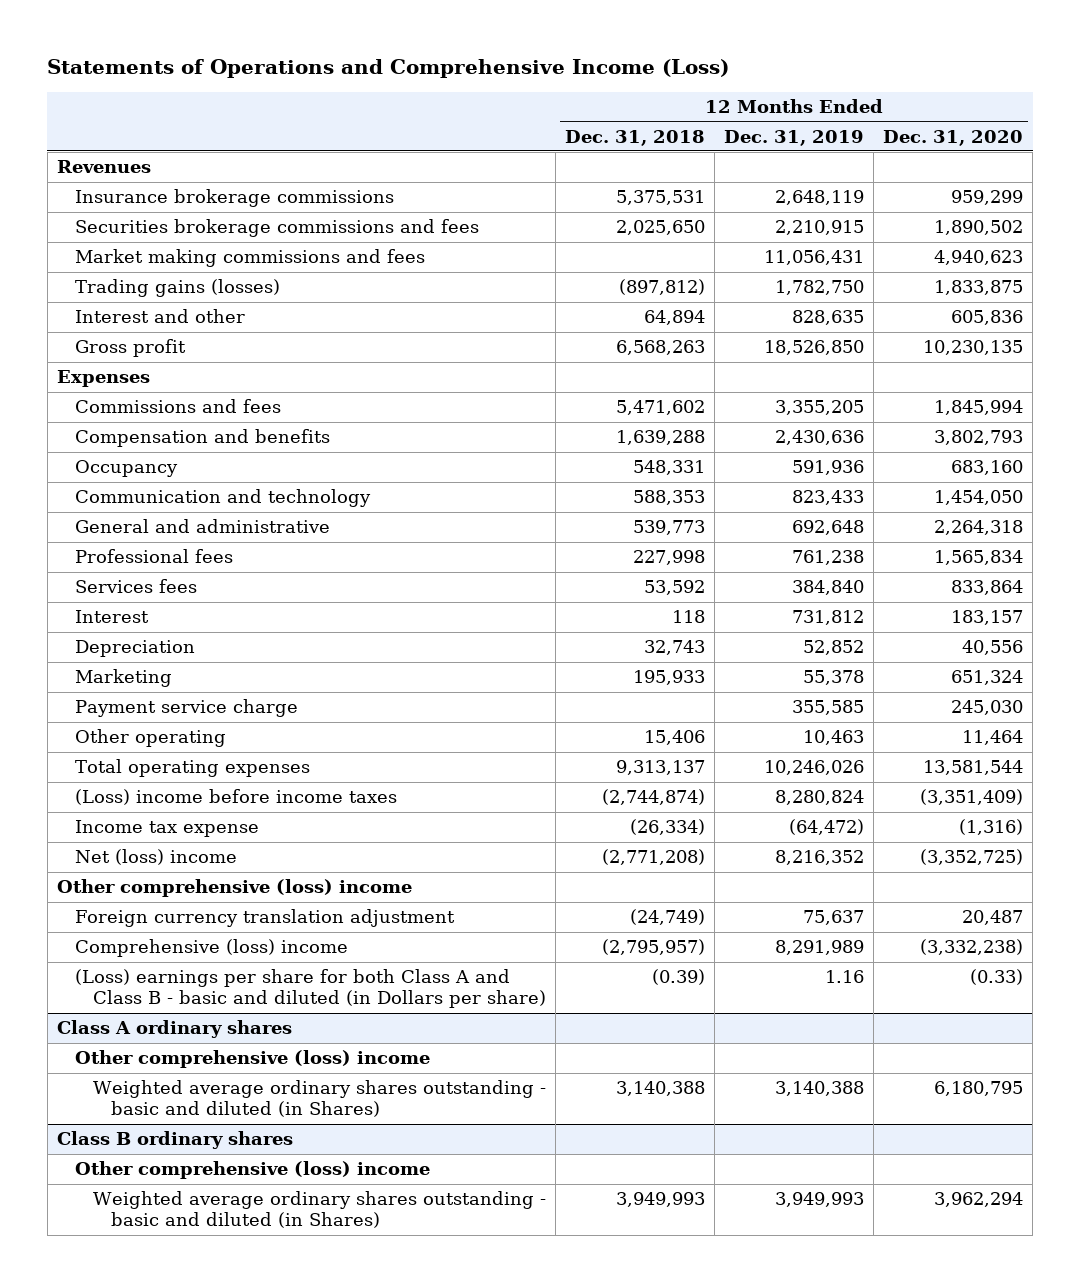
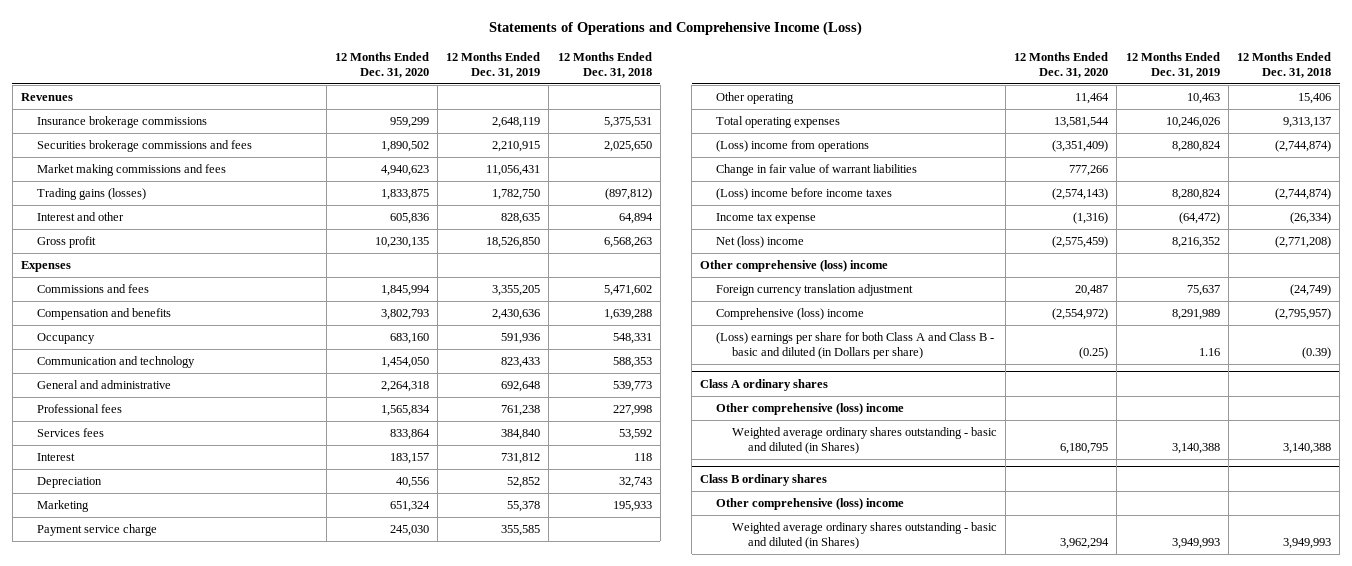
- | 12 Months Ended Dec. 31, 2018 | 12 Months Ended Dec. 31, 2019 | 12 Months Ended Dec. 31, 2020
+ | 12 Months Ended Dec. 31, 2020 | 12 Months Ended Dec. 31, 2019 | 12 Months Ended Dec. 31, 2018
- (Loss) income before income taxes | (2,744,874) | 8,280,824 | (3,351,409)
+ (Loss) income from operations | (3,351,409) | 8,280,824 | (2,744,874)
+ Change in fair value of warrant liabilities | 777,266 | |
+ (Loss) income before income taxes | (2,574,143) | 8,280,824 | (2,744,874)
- Net (loss) income | (2,771,208) | 8,216,352 | (3,352,725)
+ Net (loss) income | (2,575,459) | 8,216,352 | (2,771,208)
- Comprehensive (loss) income | (2,795,957) | 8,291,989 | (3,332,238)
- (Loss) earnings per share for both Class A and Class B - basic and diluted (in Dollars per share) | (0.39) | 1.16 | (0.33)
+ Comprehensive (loss) income | (2,554,972) | 8,291,989 | (2,795,957)
+ (Loss) earnings per share for both Class A and Class B - basic and diluted (in Dollars per share) | (0.25) | 1.16 | (0.39)

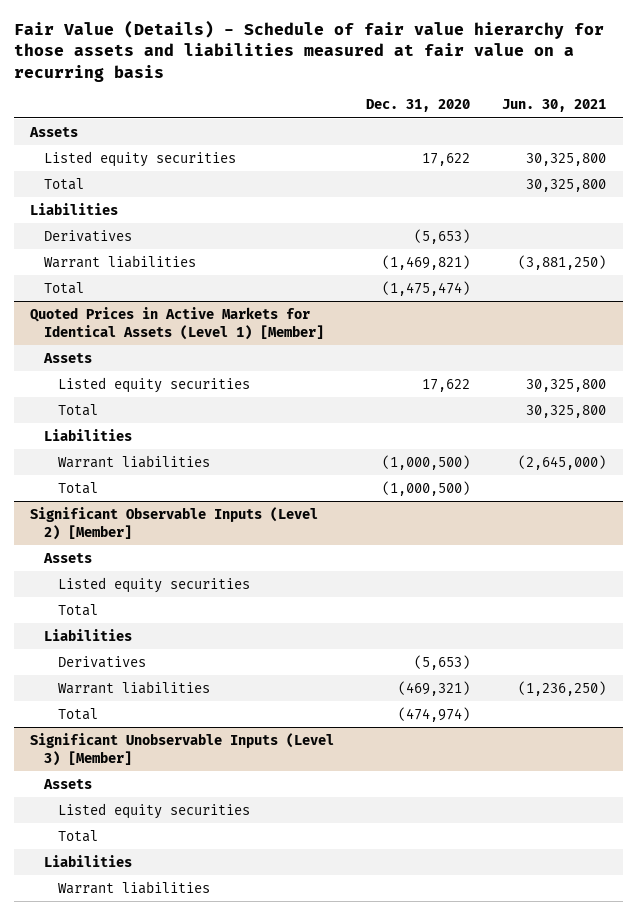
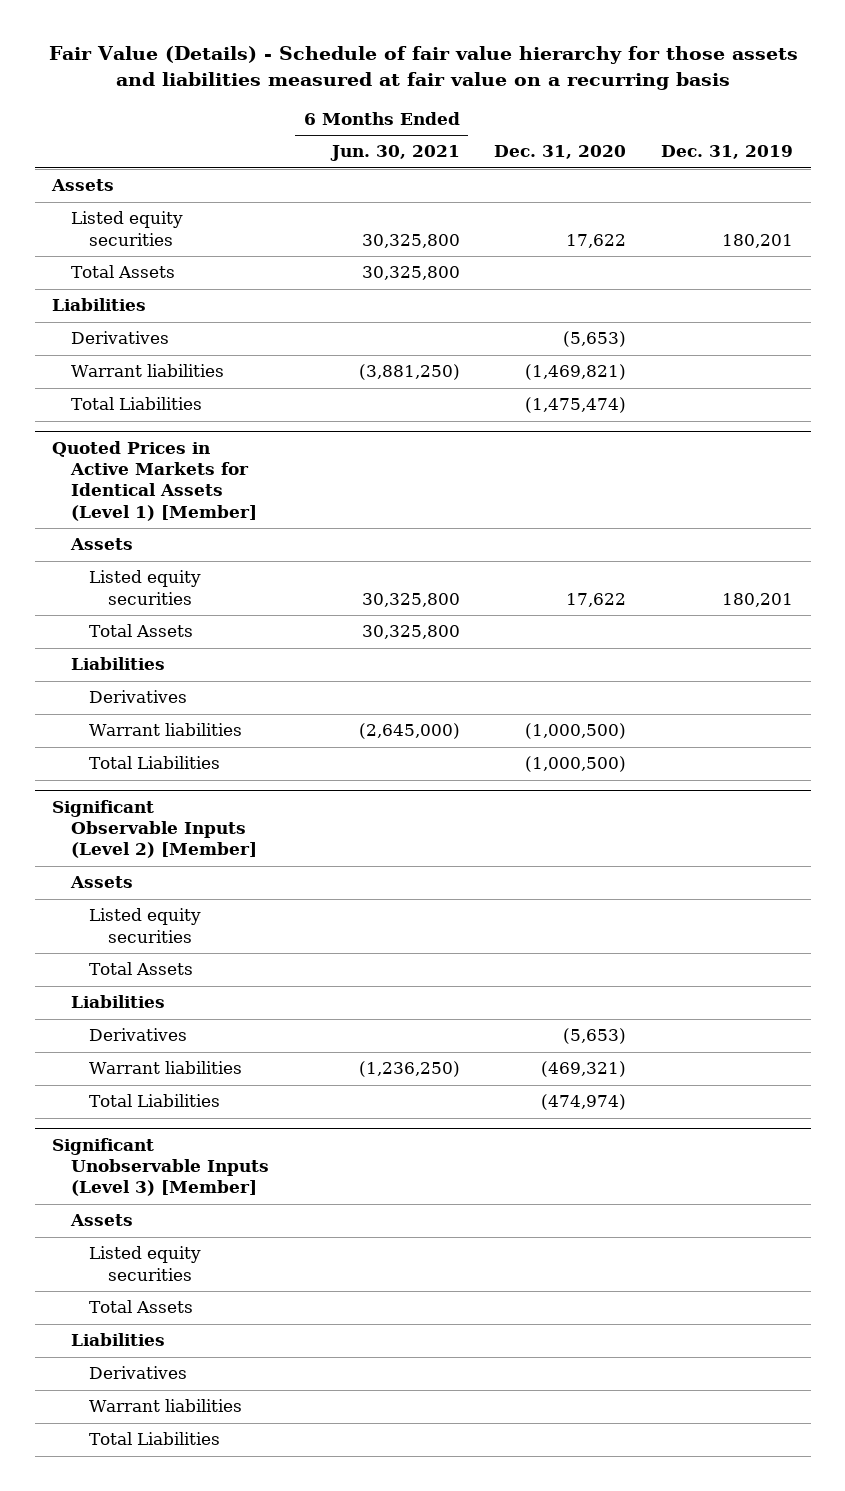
- | Dec. 31, 2020 | Jun. 30, 2021
+ | 6 Months Ended Jun. 30, 2021 | Dec. 31, 2020 | Dec. 31, 2019
- Total | | 30,325,800
+ Total Assets | 30,325,800 | |
- Total | (1,475,474) |
+ Total Liabilities | | (1,475,474) |
@ Quoted Prices in Active Markets for Identical Assets (Level 1) [Member]
- Total | | 30,325,800
+ Total Assets | 30,325,800 | |
+ Derivatives
- Total | (1,000,500) |
+ Total Liabilities | | (1,000,500) |
@ Significant Observable Inputs (Level 2) [Member]
- Total
+ Total Assets
- Total | (474,974) |
+ Total Liabilities | | (474,974) |
@ Significant Unobservable Inputs (Level 3) [Member]
- Total
+ Total Assets
+ Derivatives
+ Total Liabilities

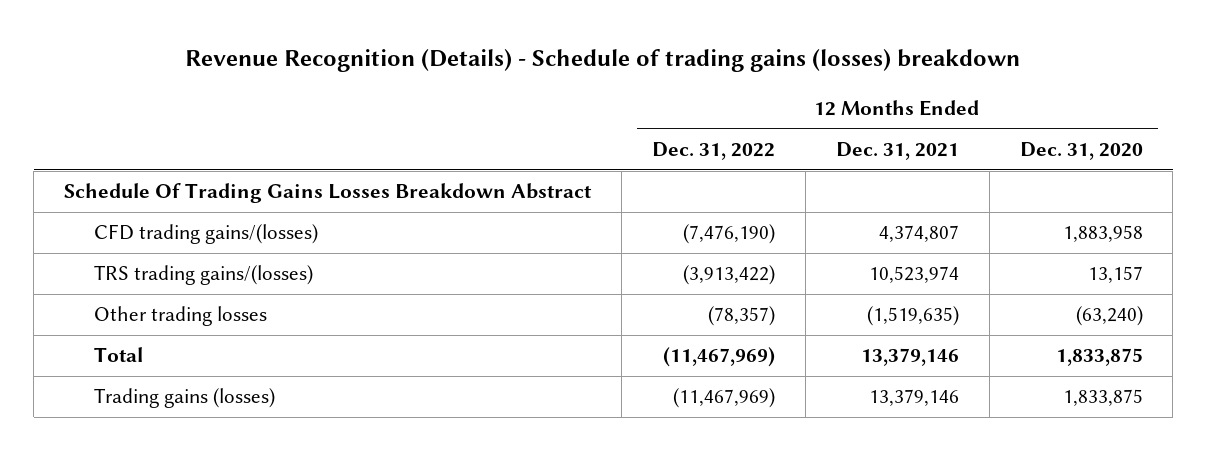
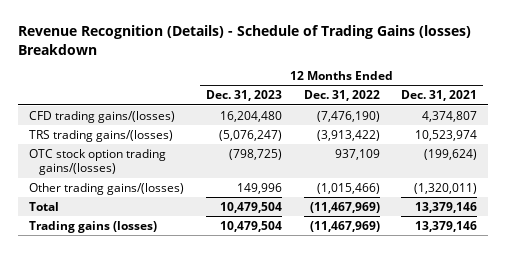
- Revenue Recognition (Details) - Schedule of trading gains (losses) breakdown
+ Revenue Recognition (Details) - Schedule of Trading Gains (losses) Breakdown
- | 12 Months Ended Dec. 31, 2022 | 12 Months Ended Dec. 31, 2021 | 12 Months Ended Dec. 31, 2020
+ | 12 Months Ended Dec. 31, 2023 | 12 Months Ended Dec. 31, 2022 | 12 Months Ended Dec. 31, 2021
- Schedule Of Trading Gains Losses Breakdown Abstract
- Other trading losses | (78,357) | (1,519,635) | (63,240)
+ OTC stock option trading gains/(losses) | (798,725) | 937,109 | (199,624)
+ Other trading gains/(losses) | 149,996 | (1,015,466) | (1,320,011)

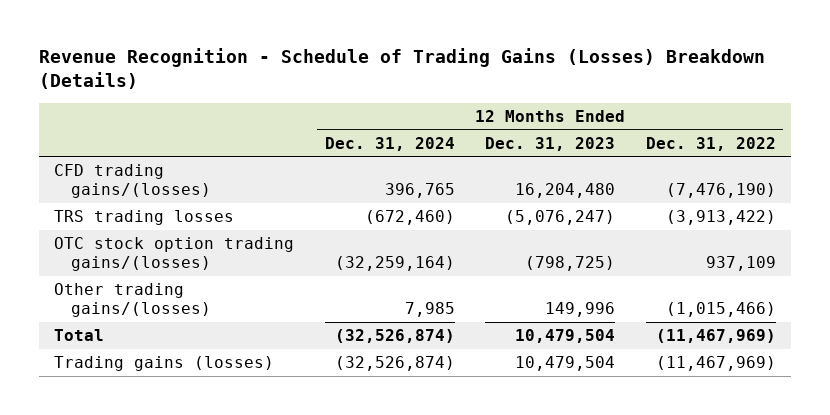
- Revenue Recognition (Details) - Schedule of Trading Gains (losses) Breakdown
+ Revenue Recognition - Schedule of Trading Gains (Losses) Breakdown (Details)
- | 12 Months Ended Dec. 31, 2023 | 12 Months Ended Dec. 31, 2022 | 12 Months Ended Dec. 31, 2021
+ | 12 Months Ended Dec. 31, 2024 | 12 Months Ended Dec. 31, 2023 | 12 Months Ended Dec. 31, 2022
- TRS trading gains/(losses) | (5,076,247) | (3,913,422) | 10,523,974
+ TRS trading losses | (672,460) | (5,076,247) | (3,913,422)

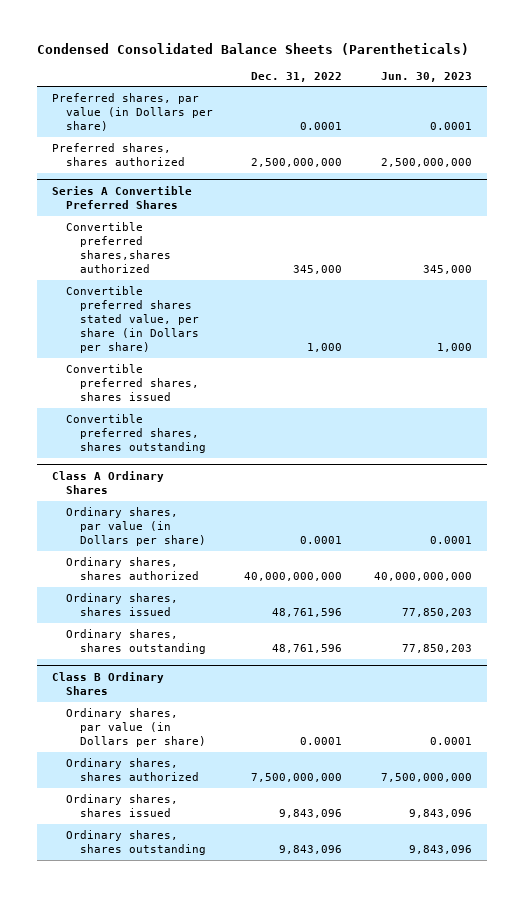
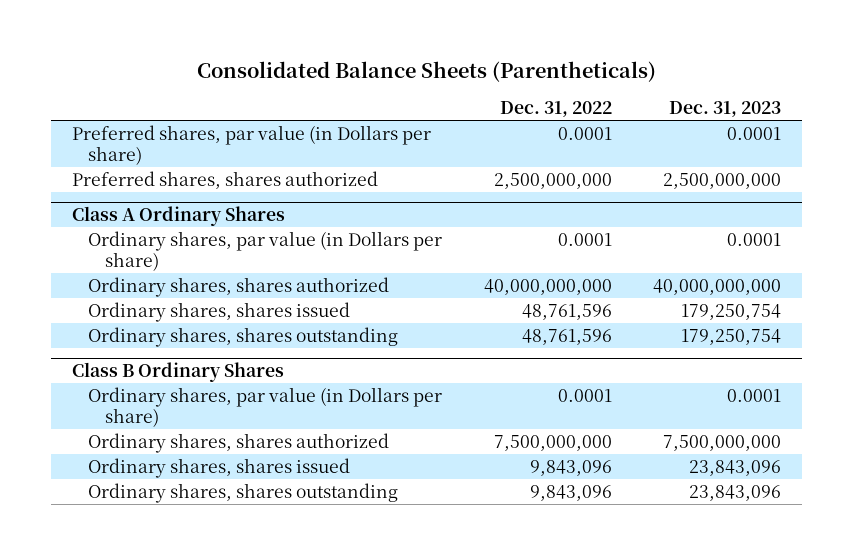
- Condensed Consolidated Balance Sheets (Parentheticals)
+ Consolidated Balance Sheets (Parentheticals)
- | Dec. 31, 2022 | Jun. 30, 2023
+ | Dec. 31, 2022 | Dec. 31, 2023
- Series A Convertible Preferred Shares
- Convertible preferred shares,shares authorized | 345,000 | 345,000
- Convertible preferred shares stated value, per share (in Dollars per share) | 1,000 | 1,000
- Convertible preferred shares, shares issued
- Convertible preferred shares, shares outstanding

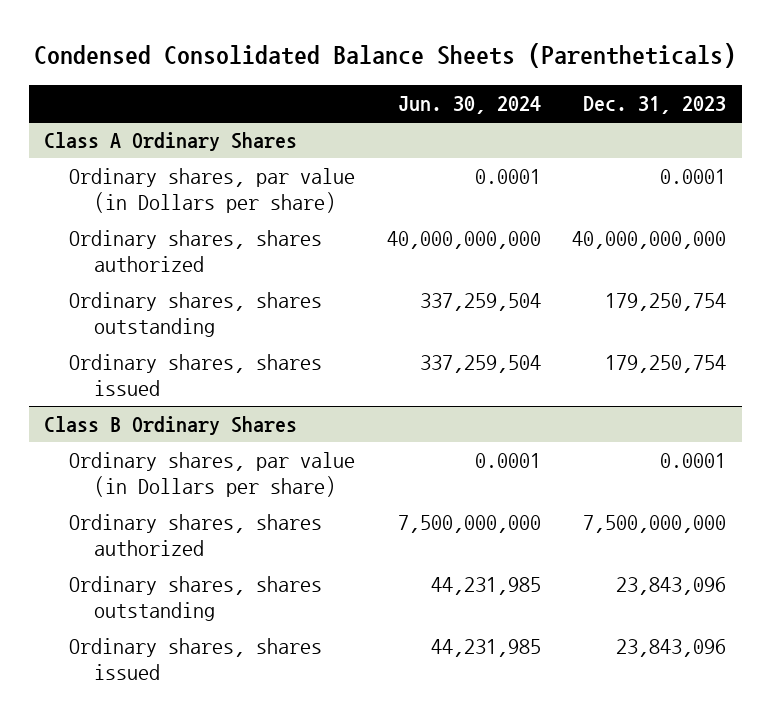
- Consolidated Balance Sheets (Parentheticals)
+ Condensed Consolidated Balance Sheets (Parentheticals)
- | Dec. 31, 2022 | Dec. 31, 2023
+ | Jun. 30, 2024 | Dec. 31, 2023
- Preferred shares, par value (in Dollars per share) | 0.0001 | 0.0001
- Preferred shares, shares authorized | 2,500,000,000 | 2,500,000,000
@ Class A Ordinary Shares
moved down: Ordinary shares, shares issued | 337,259,504 | 179,250,754
@ Class B Ordinary Shares
moved down: Ordinary shares, shares issued | 44,231,985 | 23,843,096

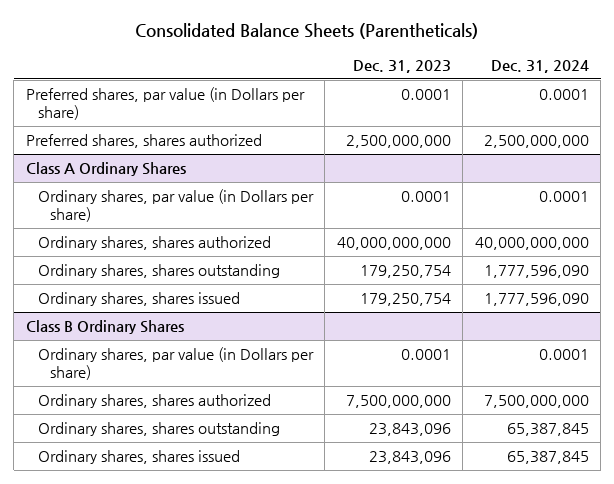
- Condensed Consolidated Balance Sheets (Parentheticals)
+ Consolidated Balance Sheets (Parentheticals)
- | Jun. 30, 2024 | Dec. 31, 2023
+ | Dec. 31, 2023 | Dec. 31, 2024
+ Preferred shares, par value (in Dollars per share) | 0.0001 | 0.0001
+ Preferred shares, shares authorized | 2,500,000,000 | 2,500,000,000

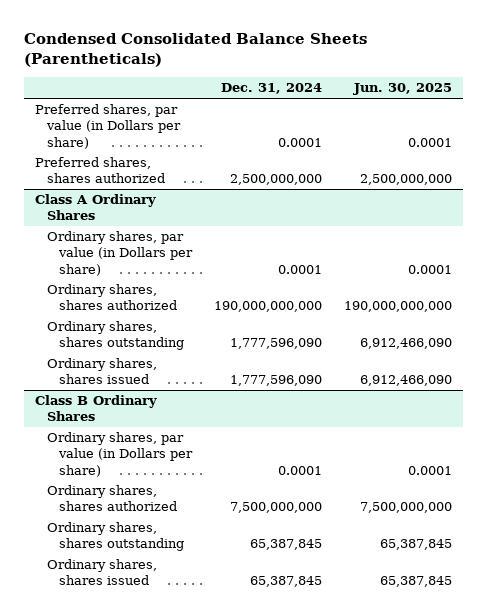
- Consolidated Balance Sheets (Parentheticals)
+ Condensed Consolidated Balance Sheets (Parentheticals)
- | Dec. 31, 2023 | Dec. 31, 2024
+ | Dec. 31, 2024 | Jun. 30, 2025
@ Class A Ordinary Shares
- Ordinary shares, shares authorized | 40,000,000,000 | 40,000,000,000
+ Ordinary shares, shares authorized | 190,000,000,000 | 190,000,000,000

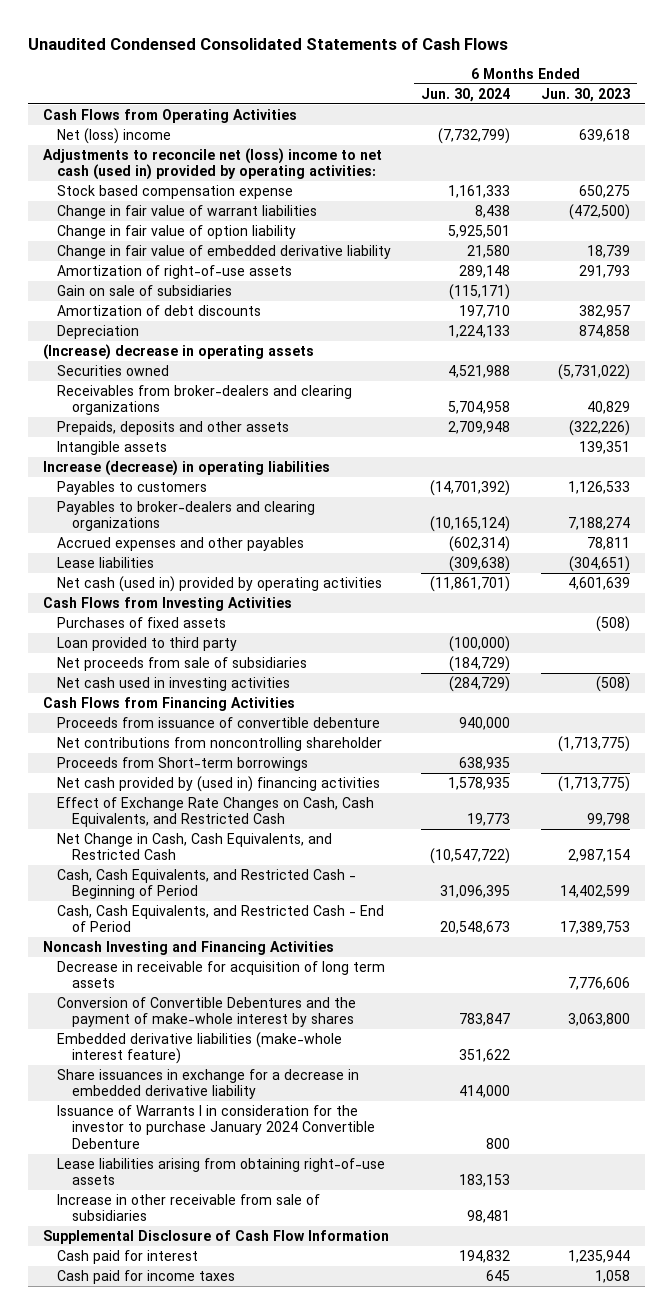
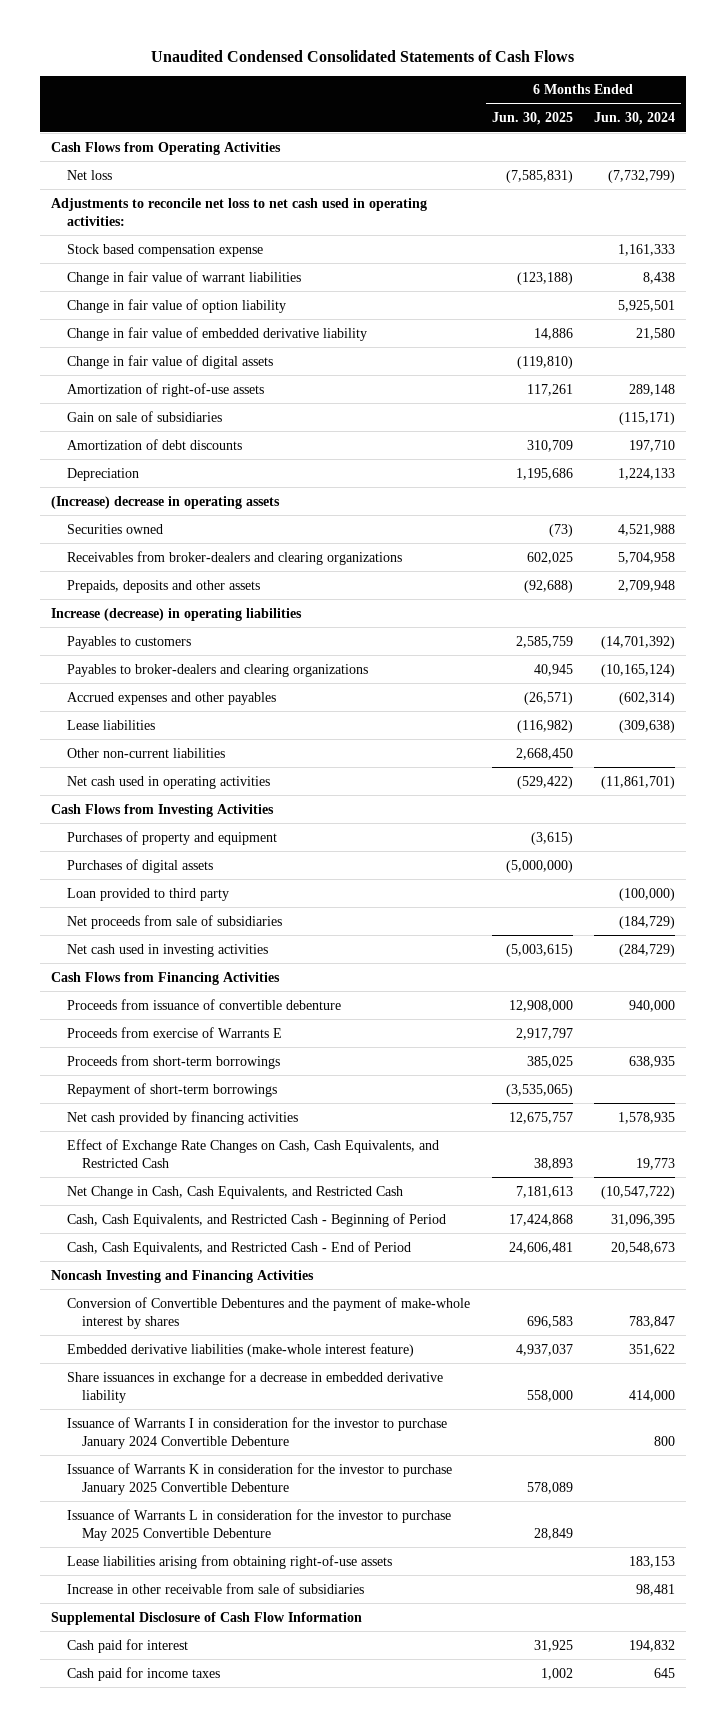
- | 6 Months Ended Jun. 30, 2024 | 6 Months Ended Jun. 30, 2023
+ | 6 Months Ended Jun. 30, 2025 | 6 Months Ended Jun. 30, 2024
- Net (loss) income | (7,732,799) | 639,618
- Adjustments to reconcile net (loss) income to net cash (used in) provided by operating activities:
+ Net loss | (7,585,831) | (7,732,799)
+ Adjustments to reconcile net loss to net cash used in operating activities:
+ Change in fair value of digital assets | (119,810) |
- Intangible assets | | 139,351
- Net cash (used in) provided by operating activities | (11,861,701) | 4,601,639
+ Other non-current liabilities | 2,668,450 |
+ Net cash used in operating activities | (529,422) | (11,861,701)
- Purchases of fixed assets | | (508)
+ Purchases of property and equipment | (3,615) |
+ Purchases of digital assets | (5,000,000) |
- Net contributions from noncontrolling shareholder | | (1,713,775)
- Proceeds from Short-term borrowings | 638,935 |
- Net cash provided by (used in) financing activities | 1,578,935 | (1,713,775)
+ Proceeds from exercise of Warrants E | 2,917,797 |
+ Proceeds from short-term borrowings | 385,025 | 638,935
+ Repayment of short-term borrowings | (3,535,065) |
+ Net cash provided by financing activities | 12,675,757 | 1,578,935
- Decrease in receivable for acquisition of long term assets | | 7,776,606
+ Issuance of Warrants K in consideration for the investor to purchase January 2025 Convertible Debenture | 578,089 |
+ Issuance of Warrants L in consideration for the investor to purchase May 2025 Convertible Debenture | 28,849 |

